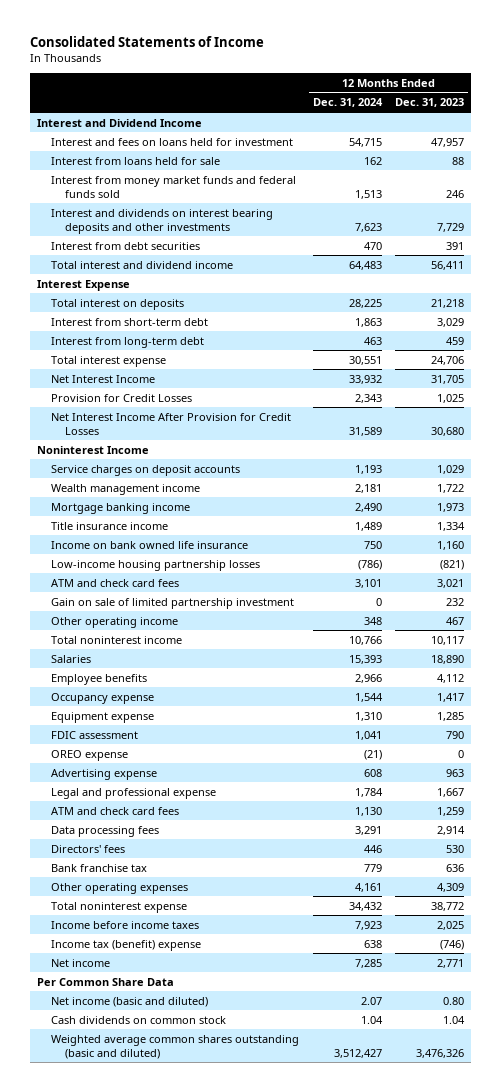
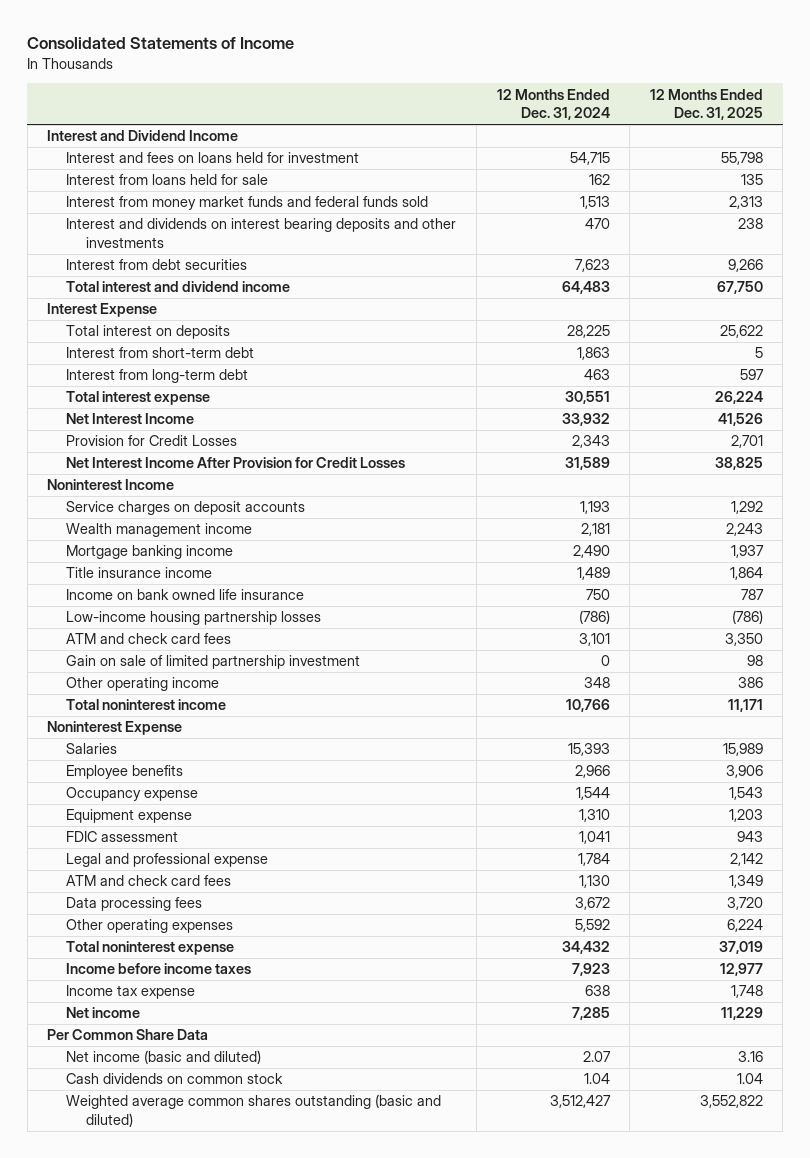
- | 12 Months Ended Dec. 31, 2024 | 12 Months Ended Dec. 31, 2023
+ | 12 Months Ended Dec. 31, 2024 | 12 Months Ended Dec. 31, 2025
- Interest and dividends on interest bearing deposits and other investments | 7,623 | 7,729
- Interest from debt securities | 470 | 391
+ Interest and dividends on interest bearing deposits and other investments | 470 | 238
+ Interest from debt securities | 7,623 | 9,266
+ Noninterest Expense
- OREO expense | (21) | 0
- Advertising expense | 608 | 963
- Data processing fees | 3,291 | 2,914
- Directors' fees | 446 | 530
- Bank franchise tax | 779 | 636
- Other operating expenses | 4,161 | 4,309
+ Data processing fees | 3,672 | 3,720
+ Other operating expenses | 5,592 | 6,224
- Income tax (benefit) expense | 638 | (746)
+ Income tax expense | 638 | 1,748

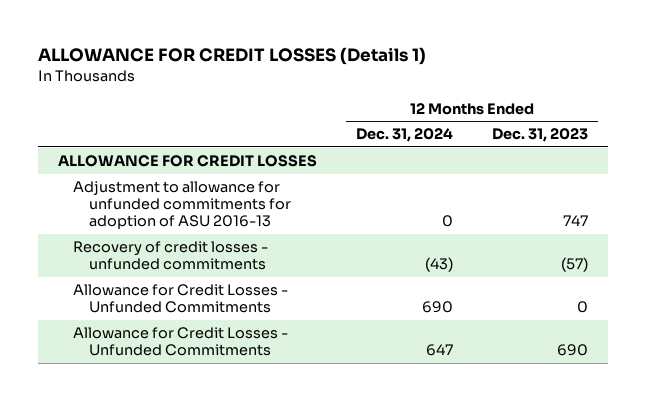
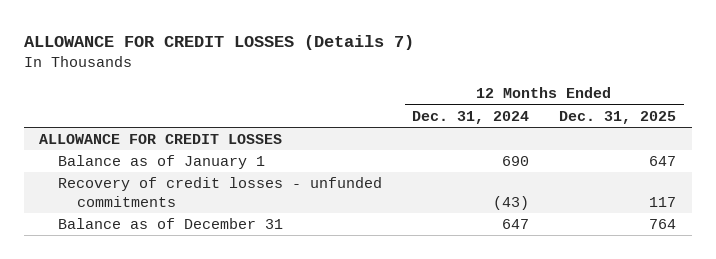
- ALLOWANCE FOR CREDIT LOSSES (Details 1)
+ ALLOWANCE FOR CREDIT LOSSES (Details 7)
- | 12 Months Ended Dec. 31, 2024 | 12 Months Ended Dec. 31, 2023
+ | 12 Months Ended Dec. 31, 2024 | 12 Months Ended Dec. 31, 2025
- Adjustment to allowance for unfunded commitments for adoption of ASU 2016-13 | 0 | 747
+ Balance as of January 1 | 690 | 647
- Allowance for Credit Losses - Unfunded Commitments | 690 | 0
- Allowance for Credit Losses - Unfunded Commitments | 647 | 690
+ Balance as of December 31 | 647 | 764

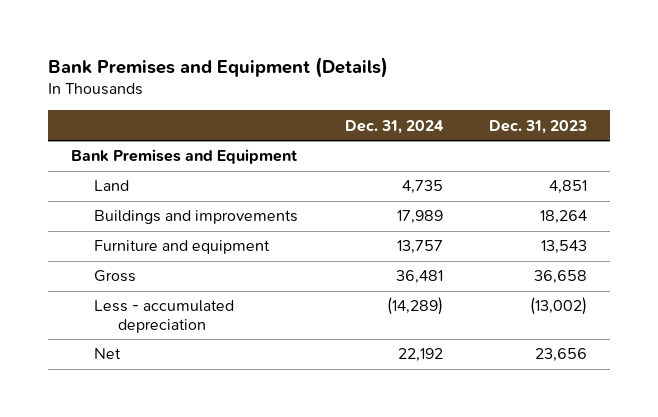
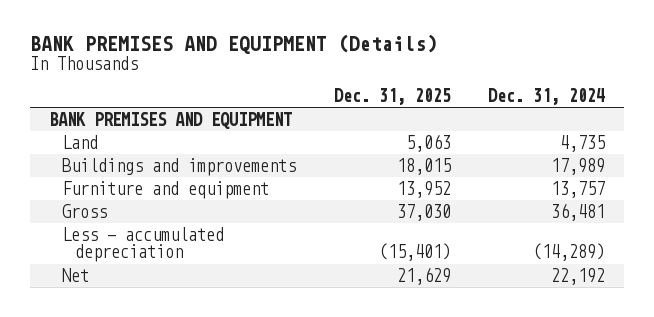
- Bank Premises and Equipment (Details)
+ BANK PREMISES AND EQUIPMENT (Details)
- | Dec. 31, 2024 | Dec. 31, 2023
+ | Dec. 31, 2025 | Dec. 31, 2024
- Bank Premises and Equipment
+ BANK PREMISES AND EQUIPMENT

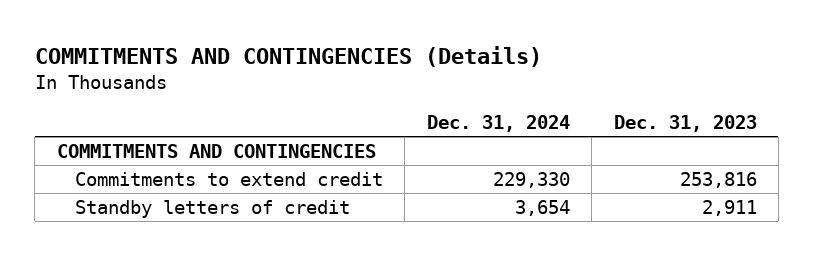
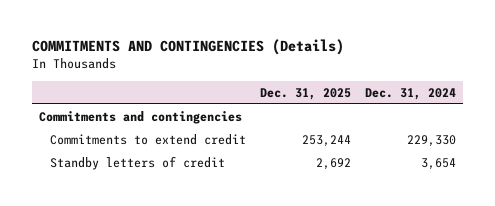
- | Dec. 31, 2024 | Dec. 31, 2023
+ | Dec. 31, 2025 | Dec. 31, 2024
- COMMITMENTS AND CONTINGENCIES
+ Commitments and contingencies

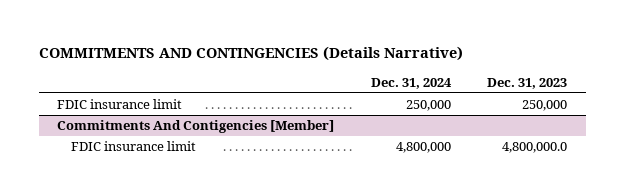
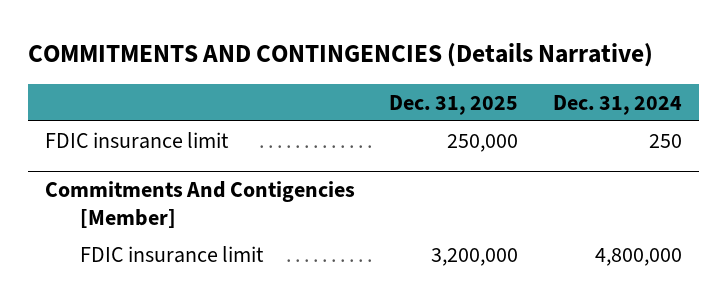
- | Dec. 31, 2024 | Dec. 31, 2023
+ | Dec. 31, 2025 | Dec. 31, 2024
- FDIC insurance limit | 250,000 | 250,000
+ FDIC insurance limit | 250,000 | 250

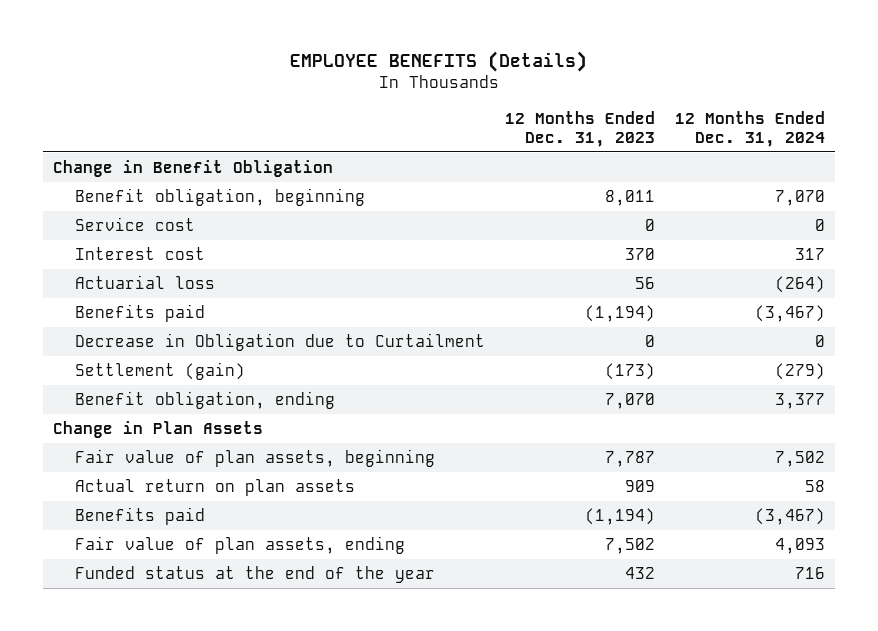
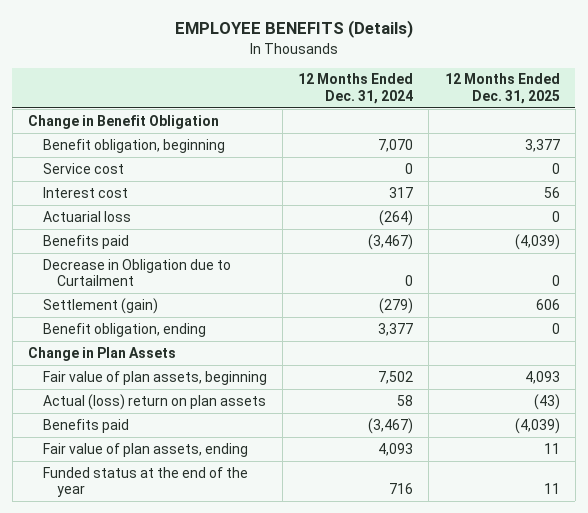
- | 12 Months Ended Dec. 31, 2023 | 12 Months Ended Dec. 31, 2024
+ | 12 Months Ended Dec. 31, 2024 | 12 Months Ended Dec. 31, 2025
- Actual return on plan assets | 909 | 58
+ Actual (loss) return on plan assets | 58 | (43)

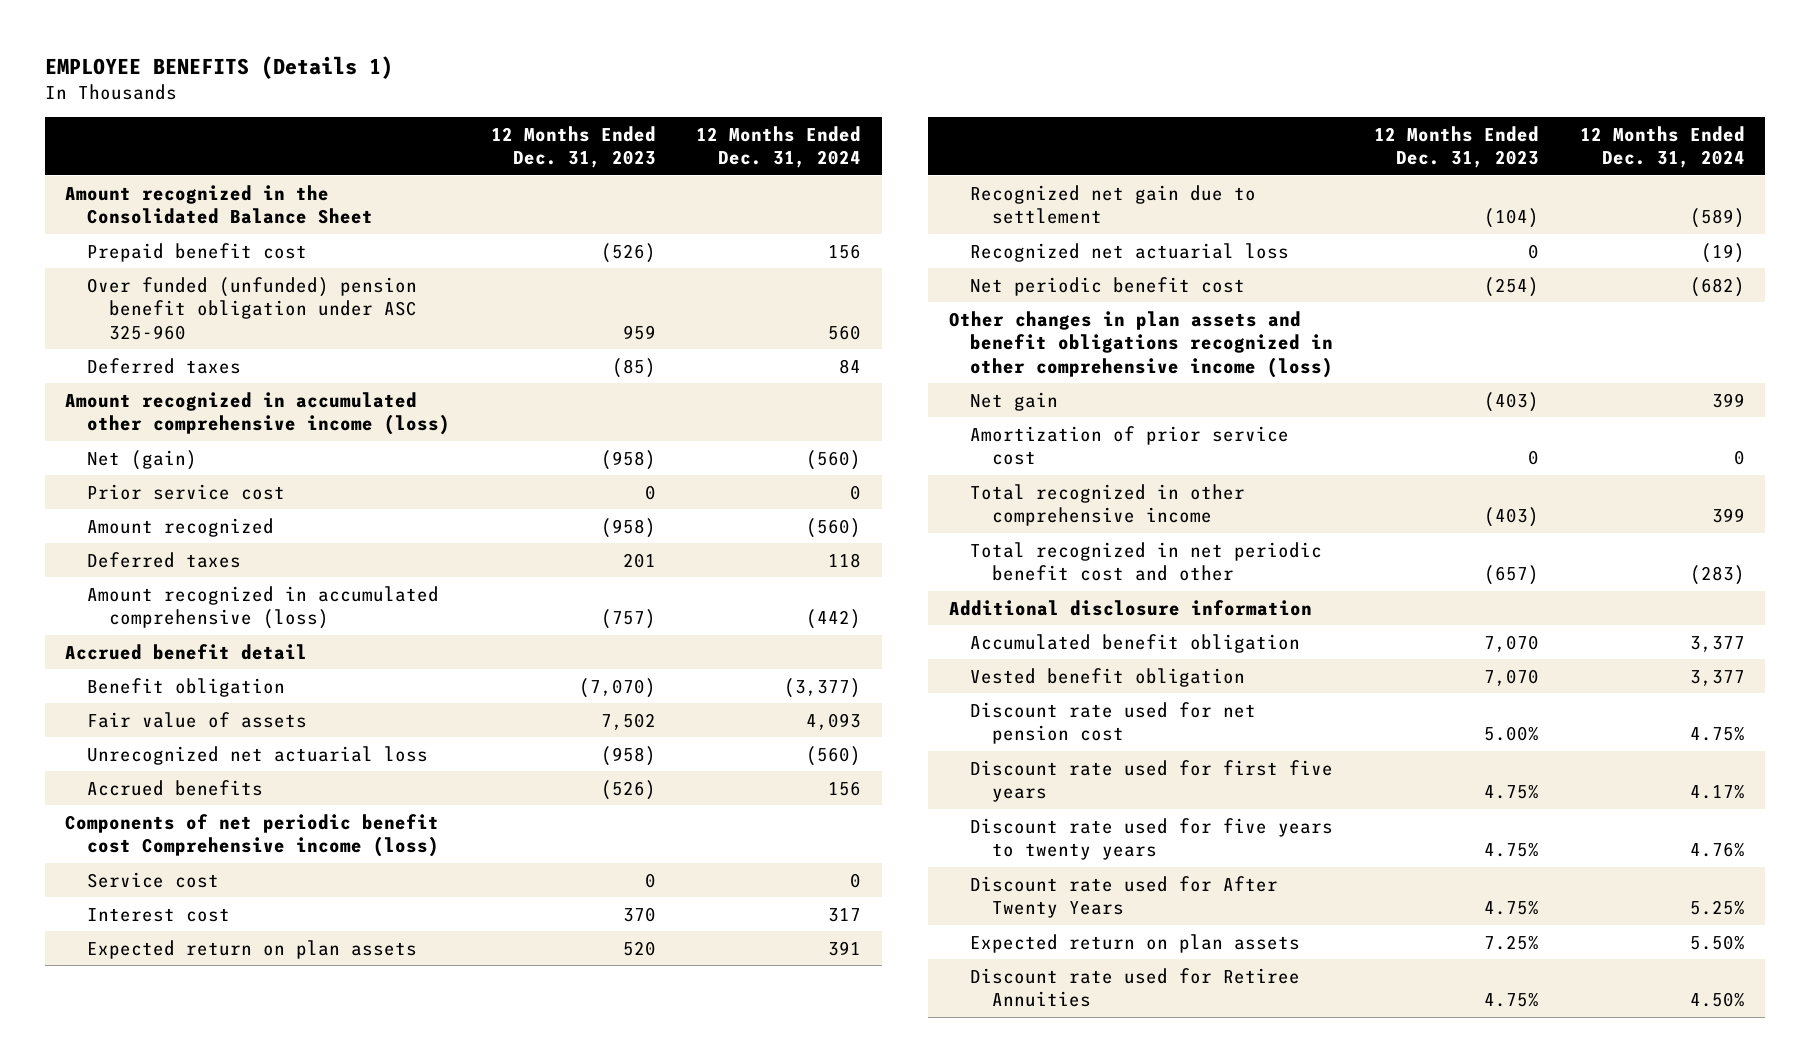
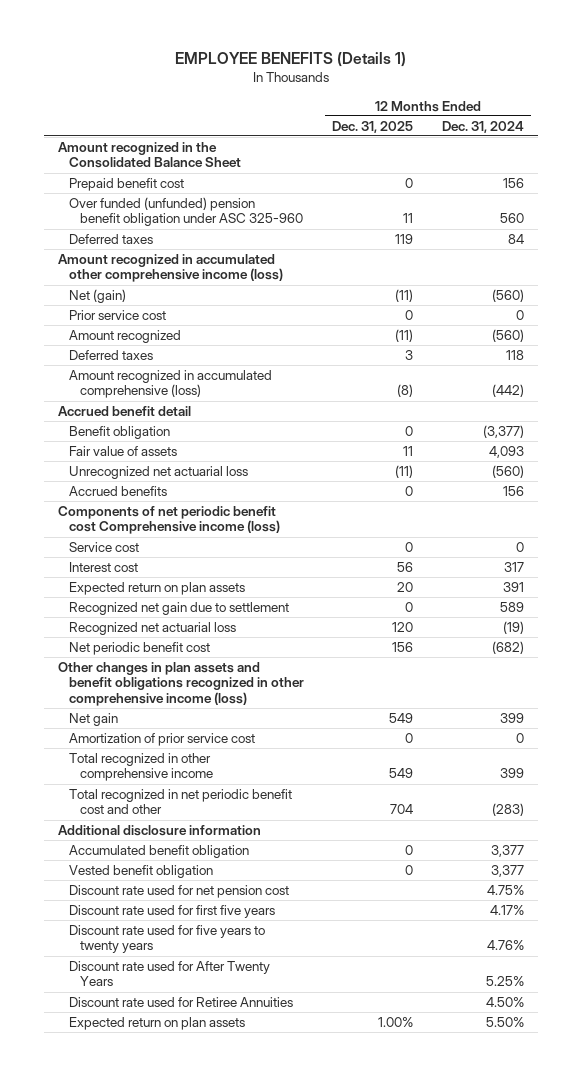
- | 12 Months Ended Dec. 31, 2023 | 12 Months Ended Dec. 31, 2024
+ | 12 Months Ended Dec. 31, 2025 | 12 Months Ended Dec. 31, 2024
- Recognized net gain due to settlement | (104) | (589)
+ Recognized net gain due to settlement | 0 | 589
moved down: Expected return on plan assets | 1.00% | 5.50%

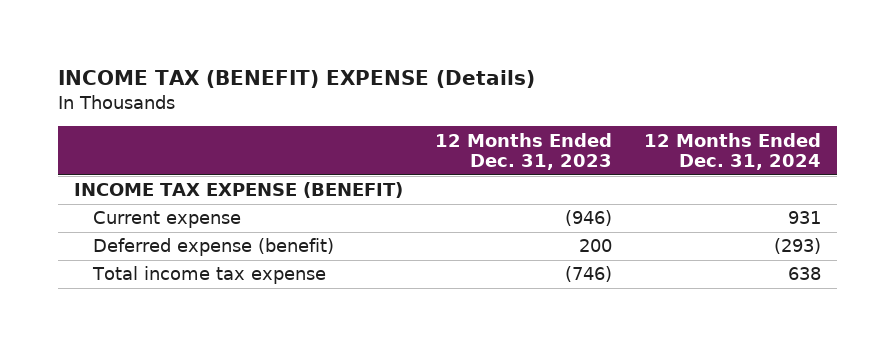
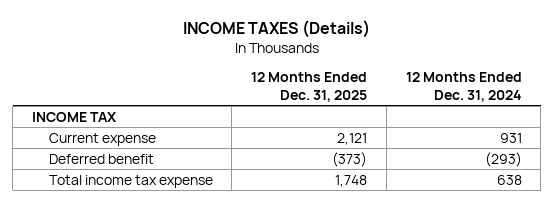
- INCOME TAX (BENEFIT) EXPENSE (Details)
+ INCOME TAXES (Details)
- | 12 Months Ended Dec. 31, 2023 | 12 Months Ended Dec. 31, 2024
+ | 12 Months Ended Dec. 31, 2025 | 12 Months Ended Dec. 31, 2024
- INCOME TAX EXPENSE (BENEFIT)
+ INCOME TAX
- Deferred expense (benefit) | 200 | (293)
+ Deferred benefit | (373) | (293)

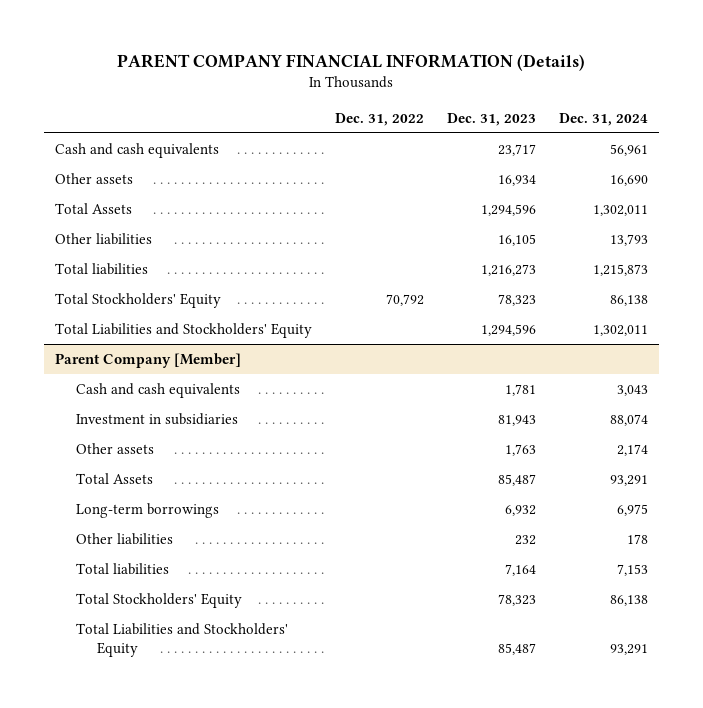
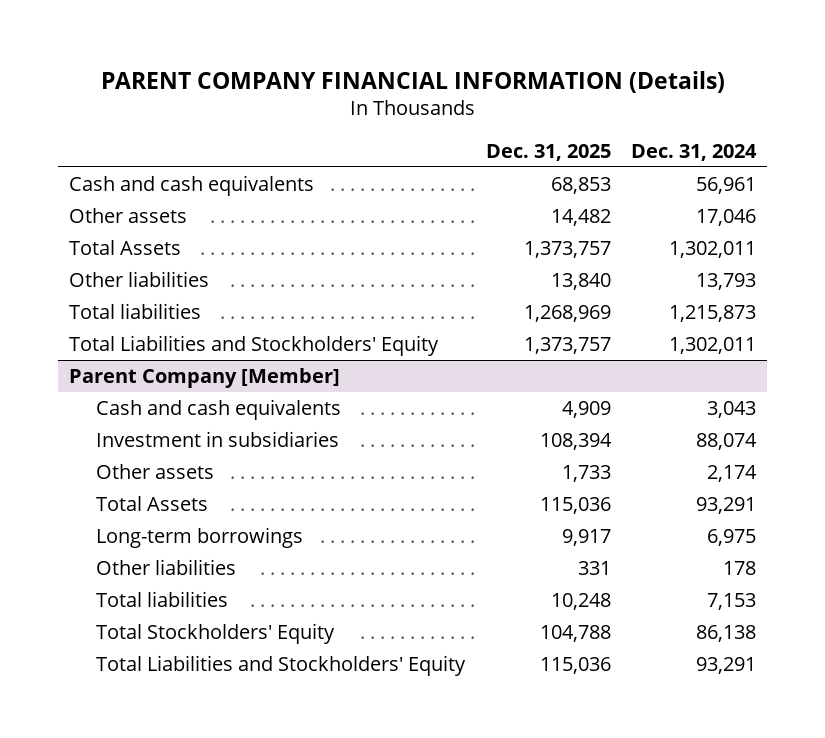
- | Dec. 31, 2022 | Dec. 31, 2023 | Dec. 31, 2024
+ | Dec. 31, 2025 | Dec. 31, 2024
- Other assets | | 16,934 | 16,690
+ Other assets | 14,482 | 17,046
- Total Stockholders' Equity | 70,792 | 78,323 | 86,138

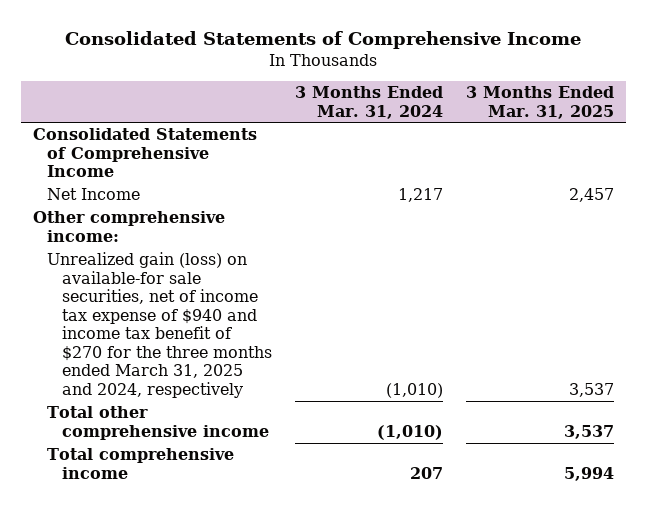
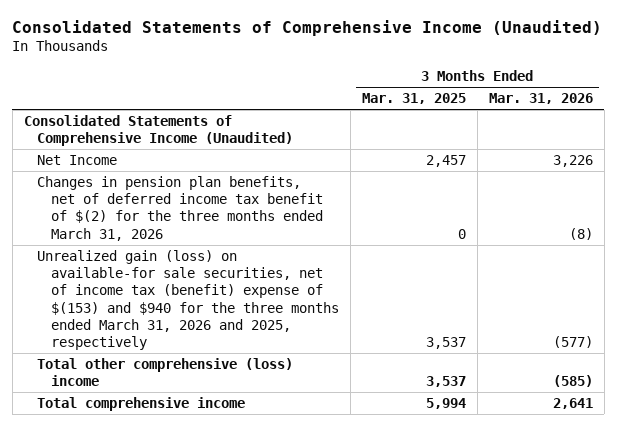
- Consolidated Statements of Comprehensive Income
+ Consolidated Statements of Comprehensive Income (Unaudited)
- | 3 Months Ended Mar. 31, 2024 | 3 Months Ended Mar. 31, 2025
+ | 3 Months Ended Mar. 31, 2025 | 3 Months Ended Mar. 31, 2026
- Consolidated Statements of Comprehensive Income
+ Consolidated Statements of Comprehensive Income (Unaudited)
- Other comprehensive income:
- Unrealized gain (loss) on available-for sale securities, net of income tax expense of $940 and income tax benefit of $270 for the three months ended March 31, 2025 and 2024, respectively | (1,010) | 3,537
- Total other comprehensive income | (1,010) | 3,537
+ Changes in pension plan benefits, net of deferred income tax benefit of $(2) for the three months ended March 31, 2026 | 0 | (8)
+ Unrealized gain (loss) on available-for sale securities, net of income tax (benefit) expense of $(153) and $940 for the three months ended March 31, 2026 and 2025, respectively | 3,537 | (577)
+ Total other comprehensive (loss) income | 3,537 | (585)

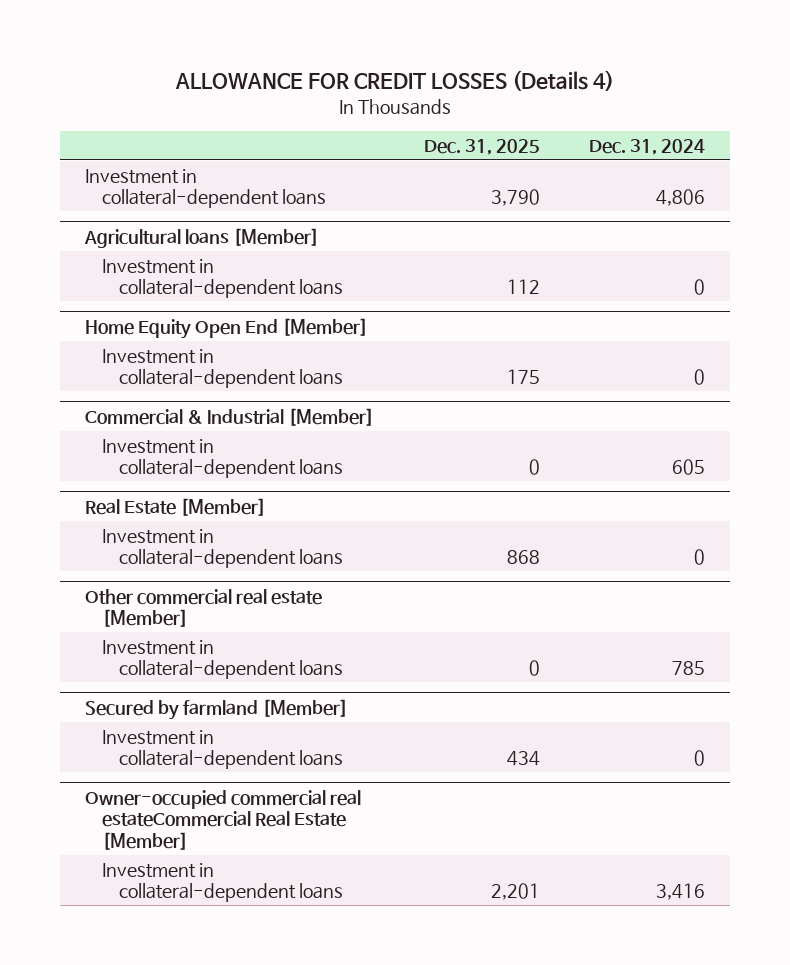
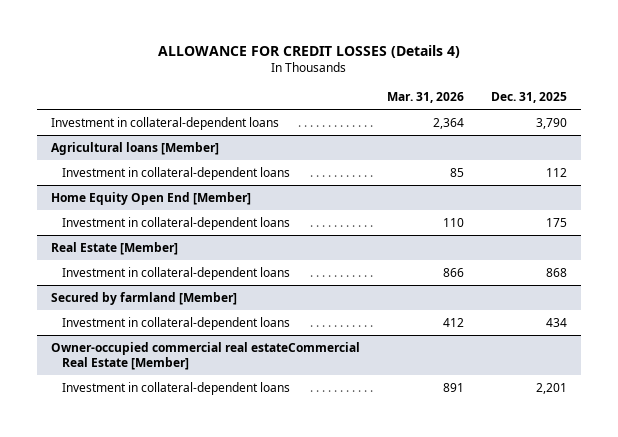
- | Dec. 31, 2025 | Dec. 31, 2024
+ | Mar. 31, 2026 | Dec. 31, 2025
- Commercial & Industrial [Member]
- Investment in collateral-dependent loans | 0 | 605
- Other commercial real estate [Member]
- Investment in collateral-dependent loans | 0 | 785

